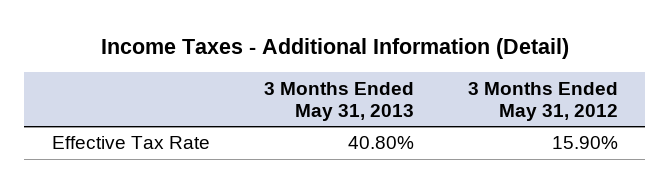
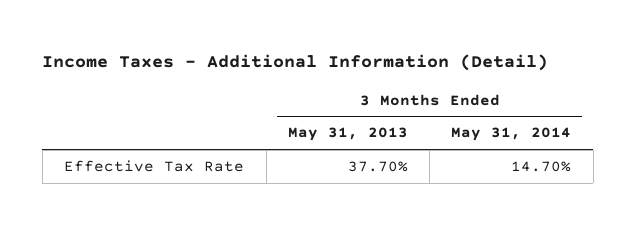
- | 3 Months Ended May 31, 2013 | 3 Months Ended May 31, 2012
+ | 3 Months Ended May 31, 2013 | 3 Months Ended May 31, 2014
- Effective Tax Rate | 40.80% | 15.90%
+ Effective Tax Rate | 37.70% | 14.70%

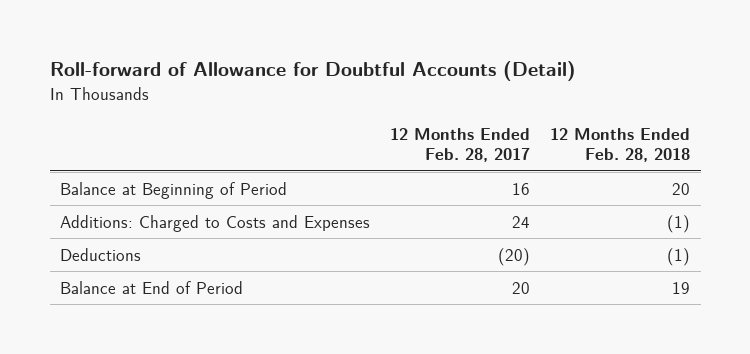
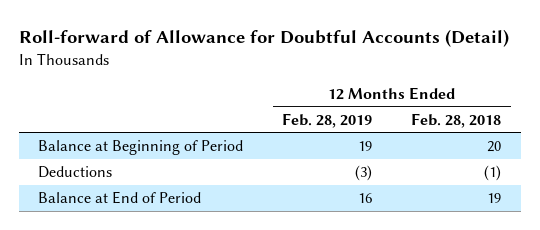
- | 12 Months Ended Feb. 28, 2017 | 12 Months Ended Feb. 28, 2018
+ | 12 Months Ended Feb. 28, 2019 | 12 Months Ended Feb. 28, 2018
- Additions: Charged to Costs and Expenses | 24 | (1)

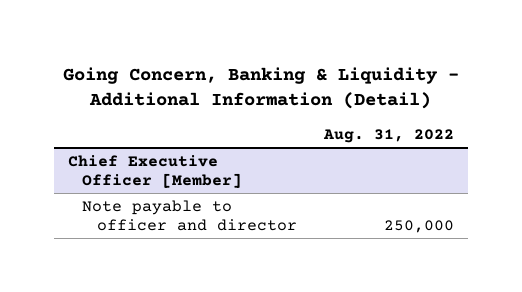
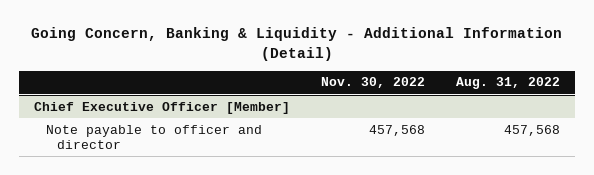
- | Aug. 31, 2022
+ | Nov. 30, 2022 | Aug. 31, 2022
@ Chief Executive Officer [Member]
- Note payable to officer and director | 250,000
+ Note payable to officer and director | 457,568 | 457,568

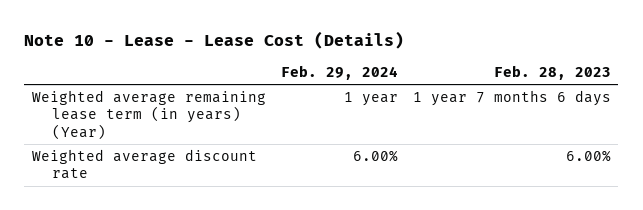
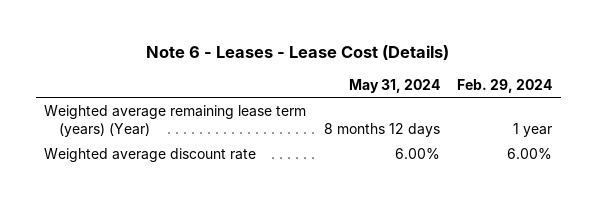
- Note 10 - Lease - Lease Cost (Details)
+ Note 6 - Leases - Lease Cost (Details)
- | Feb. 29, 2024 | Feb. 28, 2023
+ | May 31, 2024 | Feb. 29, 2024
- Weighted average remaining lease term (in years) (Year) | 1 year | 1 year 7 months 6 days
+ Weighted average remaining lease term (years) (Year) | 8 months 12 days | 1 year

